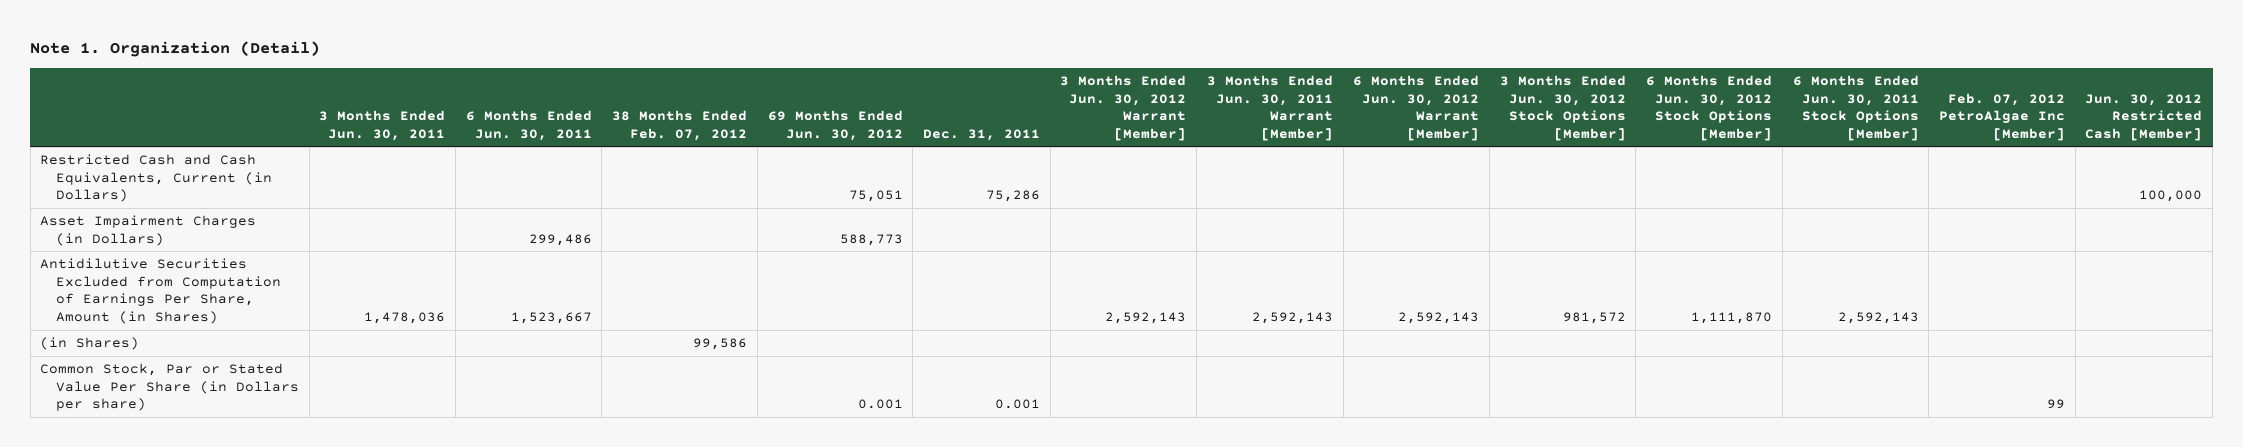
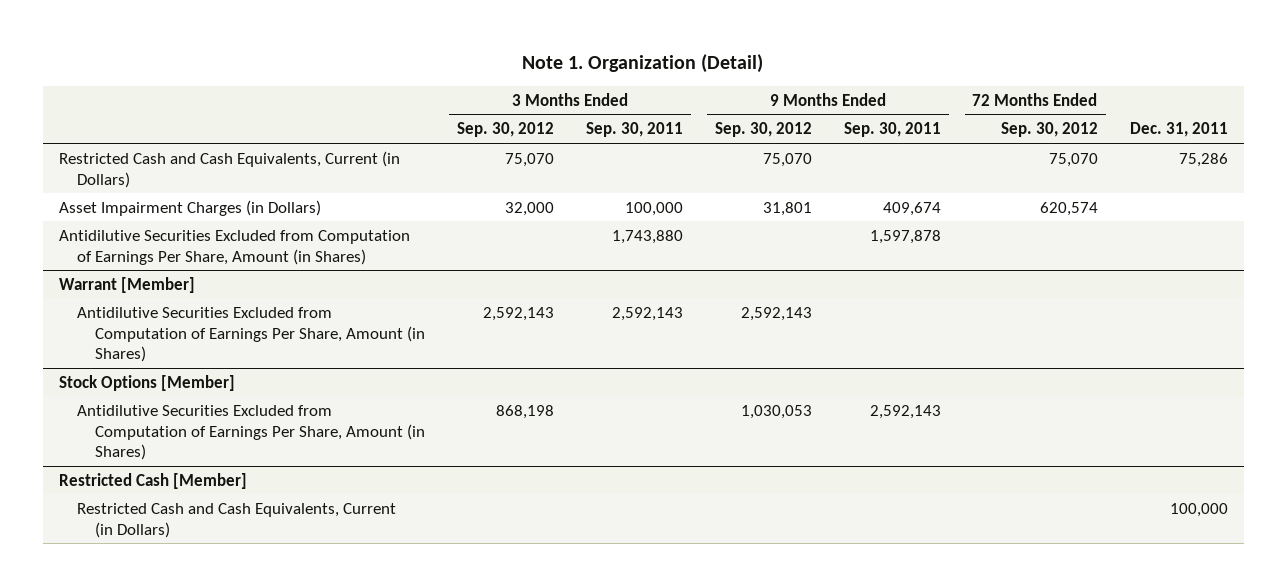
- | 3 Months Ended Jun. 30, 2011 | 6 Months Ended Jun. 30, 2011 | 38 Months Ended Feb. 07, 2012 | 69 Months Ended Jun. 30, 2012 | Dec. 31, 2011 | 3 Months Ended Jun. 30, 2012 Warrant [Member] | 3 Months Ended Jun. 30, 2011 Warrant [Member] | 6 Months Ended Jun. 30, 2012 Warrant [Member] | 3 Months Ended Jun. 30, 2012 Stock Options [Member] | 6 Months Ended Jun. 30, 2012 Stock Options [Member] | 6 Months Ended Jun. 30, 2011 Stock Options [Member] | Feb. 07, 2012 PetroAlgae Inc [Member] | Jun. 30, 2012 Restricted Cash [Member]
+ | 3 Months Ended Sep. 30, 2012 | 3 Months Ended Sep. 30, 2011 | 9 Months Ended Sep. 30, 2012 | 9 Months Ended Sep. 30, 2011 | 72 Months Ended Sep. 30, 2012 | Dec. 31, 2011
- (in Shares) | | | 99,586 | | | | | | | | | |
- Common Stock, Par or Stated Value Per Share (in Dollars per share) | | | | 0.001 | 0.001 | | | | | | | 99 |
+ Warrant [Member]
+ Antidilutive Securities Excluded from Computation of Earnings Per Share, Amount (in Shares) | 2,592,143 | 2,592,143 | 2,592,143 | | |
+ Stock Options [Member]
+ Antidilutive Securities Excluded from Computation of Earnings Per Share, Amount (in Shares) | 868,198 | | 1,030,053 | 2,592,143 | |
+ Restricted Cash [Member]
+ Restricted Cash and Cash Equivalents, Current (in Dollars) | | | | | | 100,000

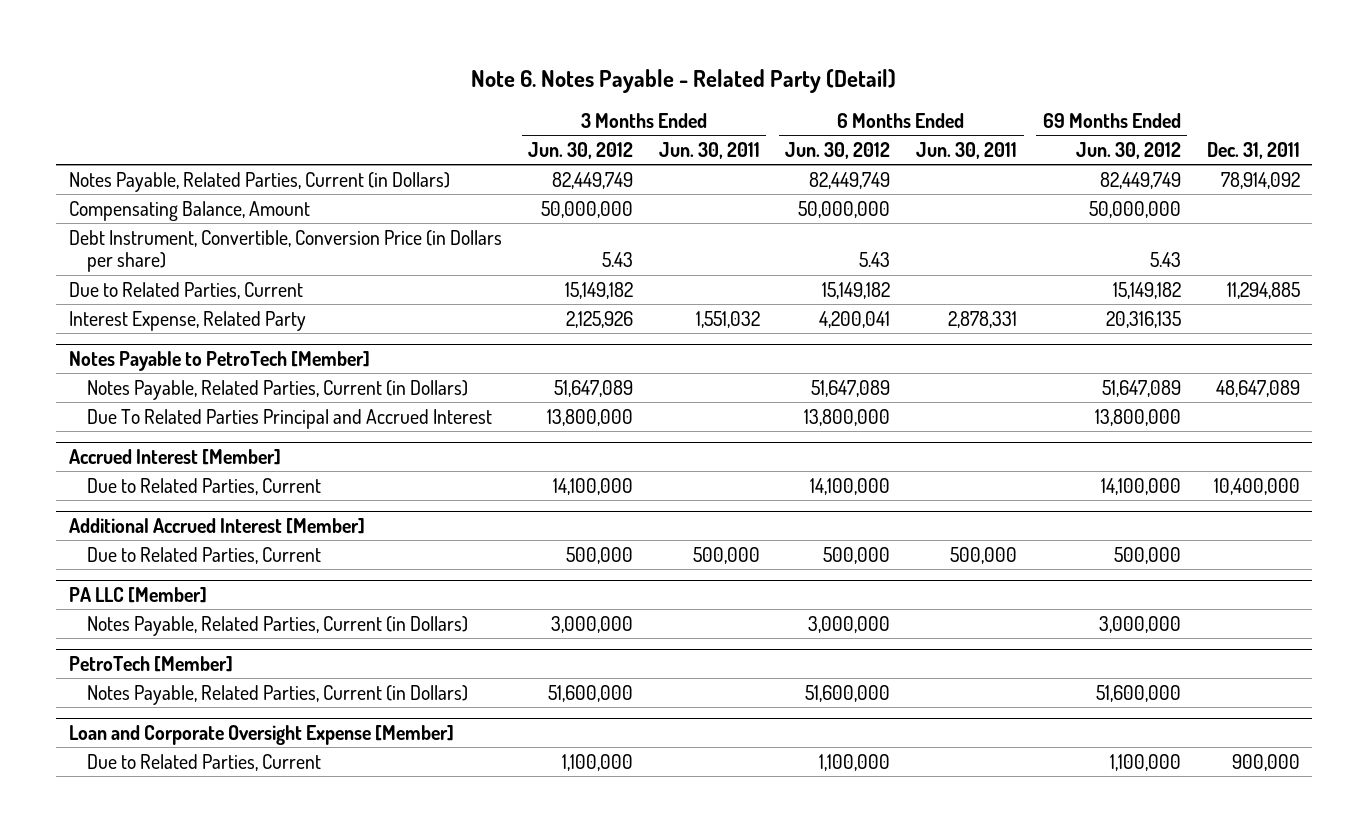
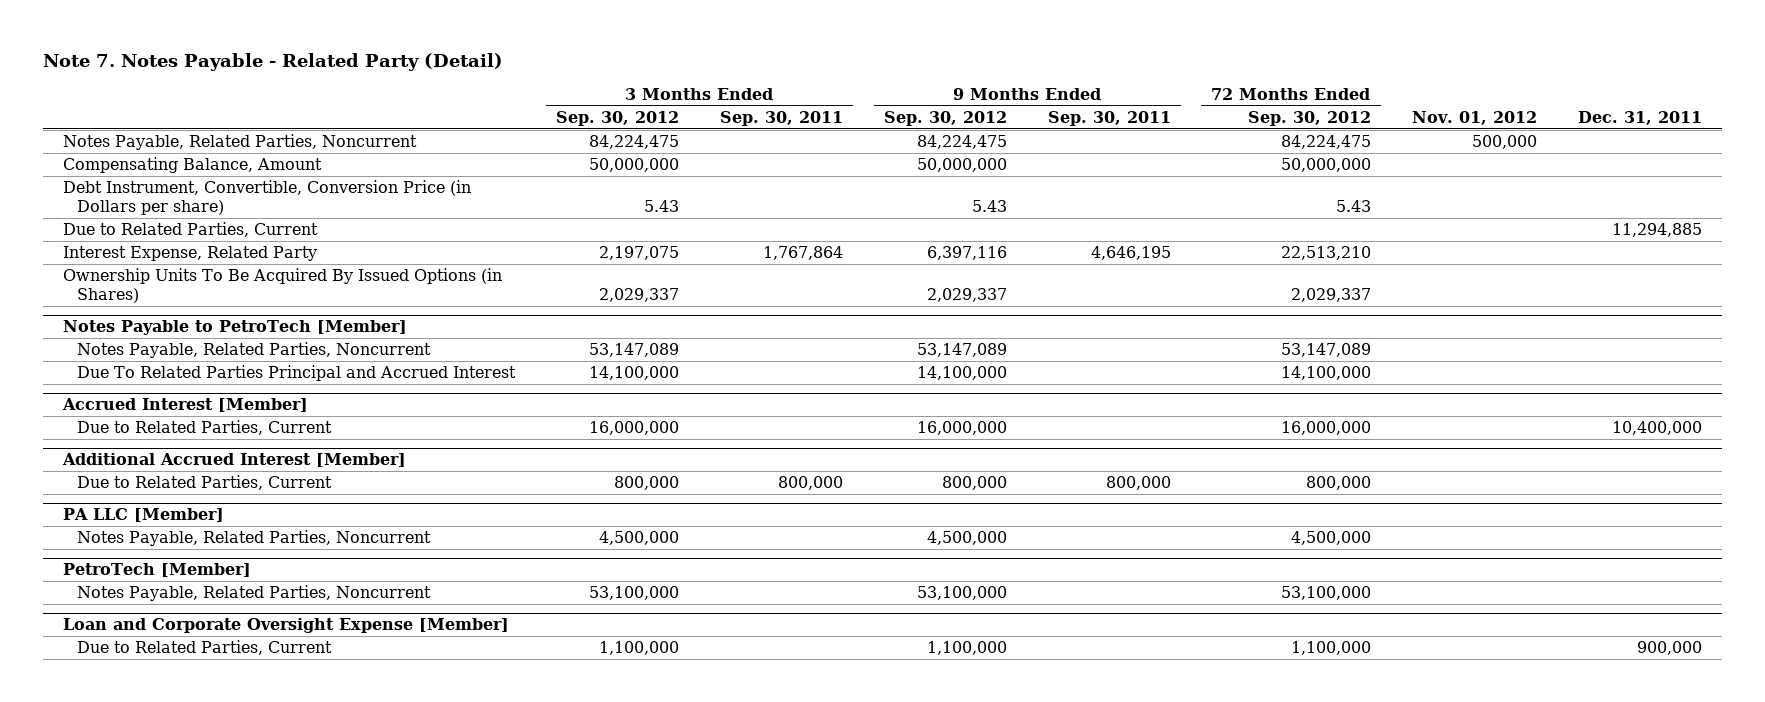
- Note 6. Notes Payable - Related Party (Detail)
+ Note 7. Notes Payable - Related Party (Detail)
- | 3 Months Ended Jun. 30, 2012 | 3 Months Ended Jun. 30, 2011 | 6 Months Ended Jun. 30, 2012 | 6 Months Ended Jun. 30, 2011 | 69 Months Ended Jun. 30, 2012 | Dec. 31, 2011
+ | 3 Months Ended Sep. 30, 2012 | 3 Months Ended Sep. 30, 2011 | 9 Months Ended Sep. 30, 2012 | 9 Months Ended Sep. 30, 2011 | 72 Months Ended Sep. 30, 2012 | Nov. 01, 2012 | Dec. 31, 2011
- Notes Payable, Related Parties, Current (in Dollars) | 82,449,749 | | 82,449,749 | | 82,449,749 | 78,914,092
+ Notes Payable, Related Parties, Noncurrent | 84,224,475 | | 84,224,475 | | 84,224,475 | 500,000 |
+ Ownership Units To Be Acquired By Issued Options (in Shares) | 2,029,337 | | 2,029,337 | | 2,029,337 | |
@ Notes Payable to PetroTech [Member]
- Notes Payable, Related Parties, Current (in Dollars) | 51,647,089 | | 51,647,089 | | 51,647,089 | 48,647,089
+ Notes Payable, Related Parties, Noncurrent | 53,147,089 | | 53,147,089 | | 53,147,089 | |
@ PA LLC [Member]
- Notes Payable, Related Parties, Current (in Dollars) | 3,000,000 | | 3,000,000 | | 3,000,000 |
+ Notes Payable, Related Parties, Noncurrent | 4,500,000 | | 4,500,000 | | 4,500,000 | |
@ PetroTech [Member]
- Notes Payable, Related Parties, Current (in Dollars) | 51,600,000 | | 51,600,000 | | 51,600,000 |
+ Notes Payable, Related Parties, Noncurrent | 53,100,000 | | 53,100,000 | | 53,100,000 | |

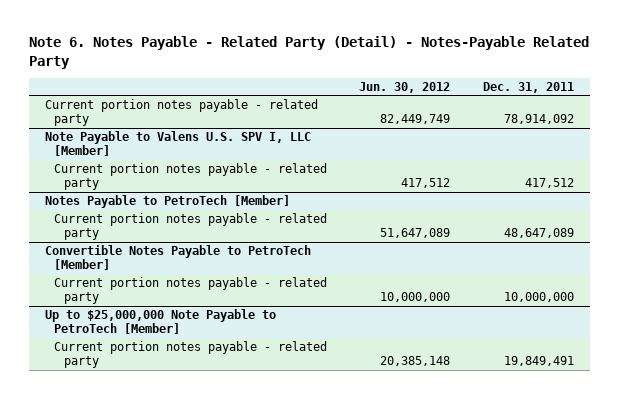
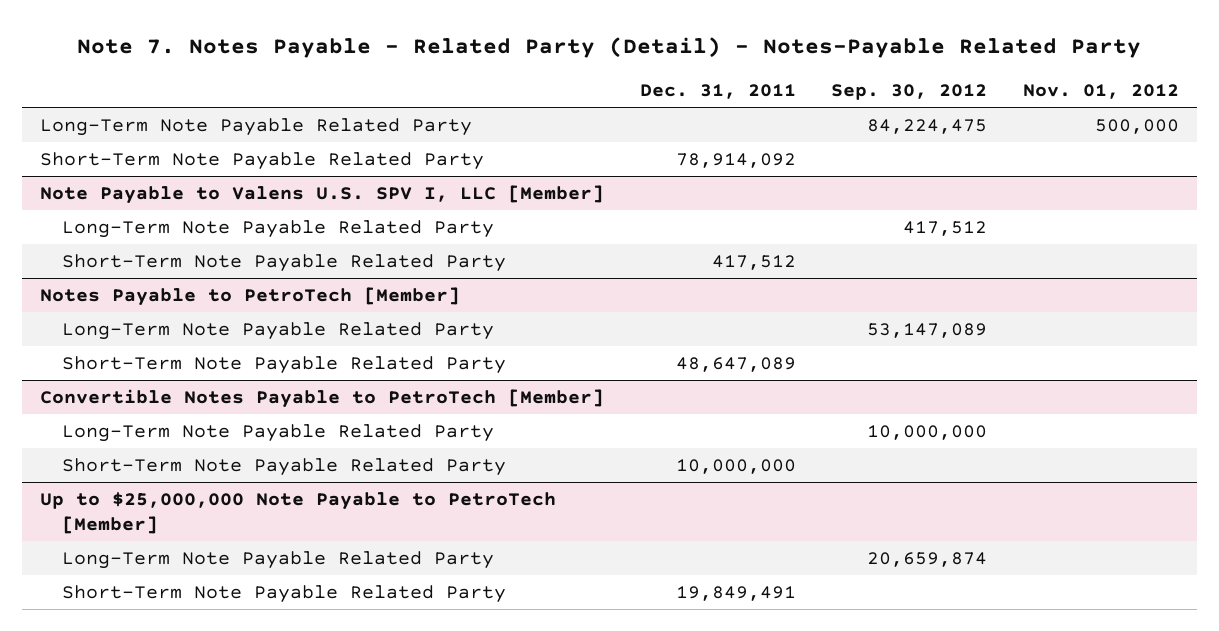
- Note 6. Notes Payable - Related Party (Detail) - Notes-Payable Related Party
+ Note 7. Notes Payable - Related Party (Detail) - Notes-Payable Related Party
- | Jun. 30, 2012 | Dec. 31, 2011
+ | Dec. 31, 2011 | Sep. 30, 2012 | Nov. 01, 2012
- Current portion notes payable - related party | 82,449,749 | 78,914,092
+ Long-Term Note Payable Related Party | | 84,224,475 | 500,000
+ Short-Term Note Payable Related Party | 78,914,092 | |
@ Note Payable to Valens U.S. SPV I, LLC [Member]
- Current portion notes payable - related party | 417,512 | 417,512
+ Long-Term Note Payable Related Party | | 417,512 |
+ Short-Term Note Payable Related Party | 417,512 | |
@ Notes Payable to PetroTech [Member]
- Current portion notes payable - related party | 51,647,089 | 48,647,089
+ Long-Term Note Payable Related Party | | 53,147,089 |
+ Short-Term Note Payable Related Party | 48,647,089 | |
@ Convertible Notes Payable to PetroTech [Member]
- Current portion notes payable - related party | 10,000,000 | 10,000,000
+ Long-Term Note Payable Related Party | | 10,000,000 |
+ Short-Term Note Payable Related Party | 10,000,000 | |
@ Up to $25,000,000 Note Payable to PetroTech [Member]
- Current portion notes payable - related party | 20,385,148 | 19,849,491
+ Long-Term Note Payable Related Party | | 20,659,874 |
+ Short-Term Note Payable Related Party | 19,849,491 | |

